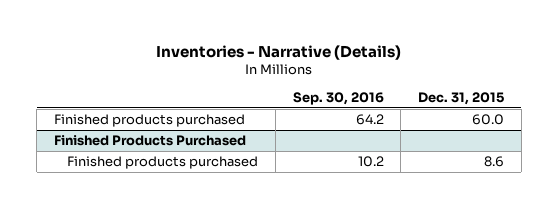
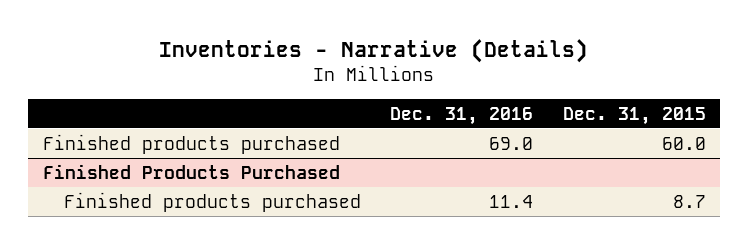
- | Sep. 30, 2016 | Dec. 31, 2015
+ | Dec. 31, 2016 | Dec. 31, 2015
@ Finished Products Purchased
- Finished products purchased | 10.2 | 8.6
+ Finished products purchased | 11.4 | 8.7

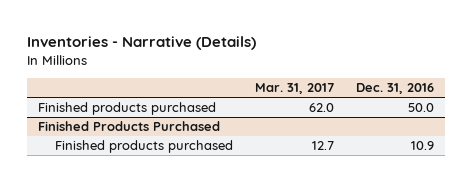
- | Dec. 31, 2016 | Dec. 31, 2015
+ | Mar. 31, 2017 | Dec. 31, 2016
- Finished products purchased | 69.0 | 60.0
+ Finished products purchased | 62.0 | 50.0
@ Finished Products Purchased
- Finished products purchased | 11.4 | 8.7
+ Finished products purchased | 12.7 | 10.9

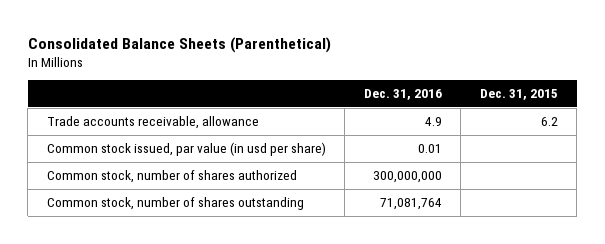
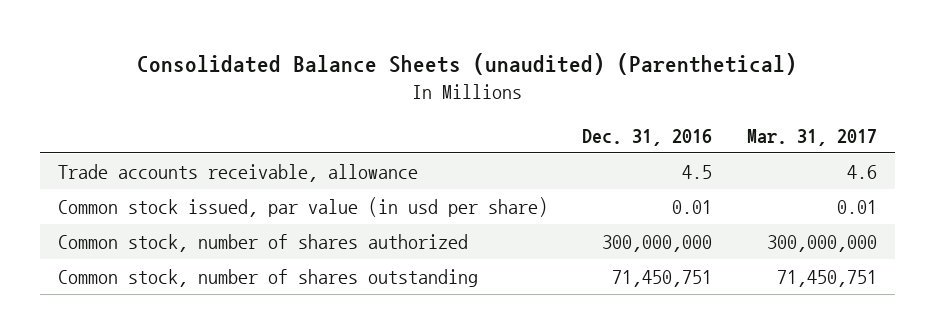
- Consolidated Balance Sheets (Parenthetical)
+ Consolidated Balance Sheets (unaudited) (Parenthetical)
- | Dec. 31, 2016 | Dec. 31, 2015
+ | Dec. 31, 2016 | Mar. 31, 2017
- Trade accounts receivable, allowance | 4.9 | 6.2
+ Trade accounts receivable, allowance | 4.5 | 4.6
- Common stock, number of shares outstanding | 71,081,764 |
+ Common stock, number of shares outstanding | 71,450,751 | 71,450,751

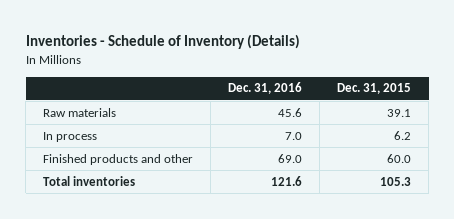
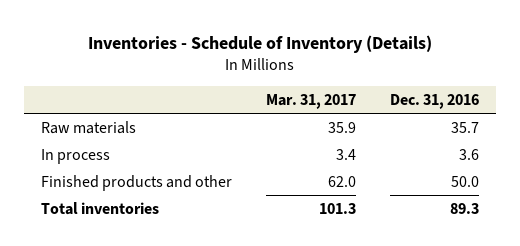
- | Dec. 31, 2016 | Dec. 31, 2015
+ | Mar. 31, 2017 | Dec. 31, 2016
- Raw materials | 45.6 | 39.1
- In process | 7.0 | 6.2
- Finished products and other | 69.0 | 60.0
- Total inventories | 121.6 | 105.3
+ Raw materials | 35.9 | 35.7
+ In process | 3.4 | 3.6
+ Finished products and other | 62.0 | 50.0
+ Total inventories | 101.3 | 89.3

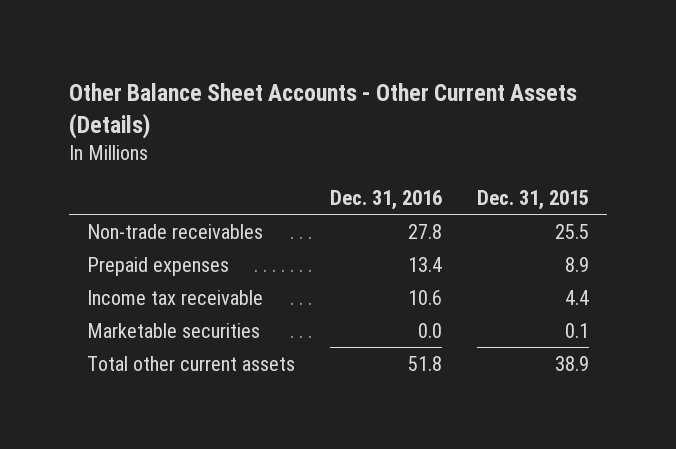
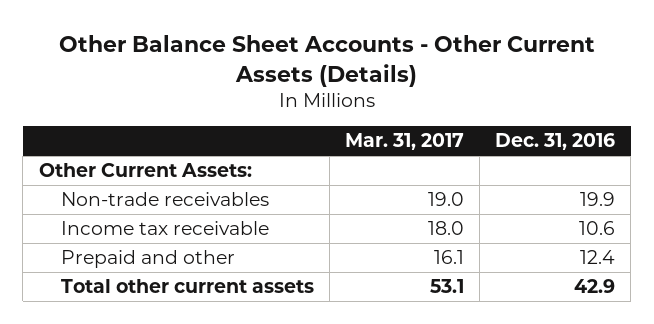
- | Dec. 31, 2016 | Dec. 31, 2015
+ | Mar. 31, 2017 | Dec. 31, 2016
- Non-trade receivables | 27.8 | 25.5
- Prepaid expenses | 13.4 | 8.9
+ Other Current Assets:
+ Non-trade receivables | 19.0 | 19.9
- Marketable securities | 0.0 | 0.1
- Total other current assets | 51.8 | 38.9
+ Prepaid and other | 16.1 | 12.4
+ Total other current assets | 53.1 | 42.9

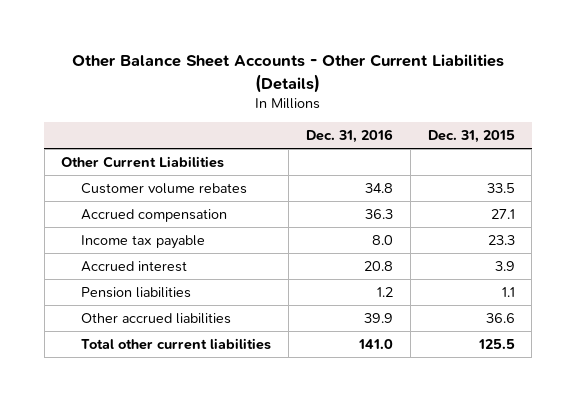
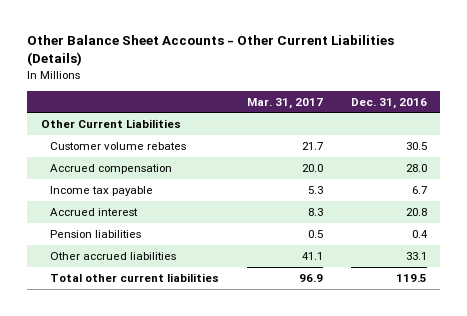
- | Dec. 31, 2016 | Dec. 31, 2015
+ | Mar. 31, 2017 | Dec. 31, 2016
- Customer volume rebates | 34.8 | 33.5
- Accrued compensation | 36.3 | 27.1
- Income tax payable | 8.0 | 23.3
+ Customer volume rebates | 21.7 | 30.5
+ Accrued compensation | 20.0 | 28.0
+ Income tax payable | 5.3 | 6.7
- Pension liabilities | 1.2 | 1.1
- Other accrued liabilities | 39.9 | 36.6
- Total other current liabilities | 141.0 | 125.5
+ Pension liabilities | 0.5 | 0.4
+ Other accrued liabilities | 41.1 | 33.1
+ Total other current liabilities | 96.9 | 119.5

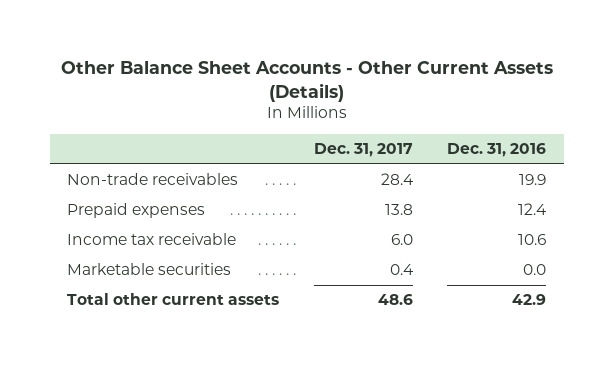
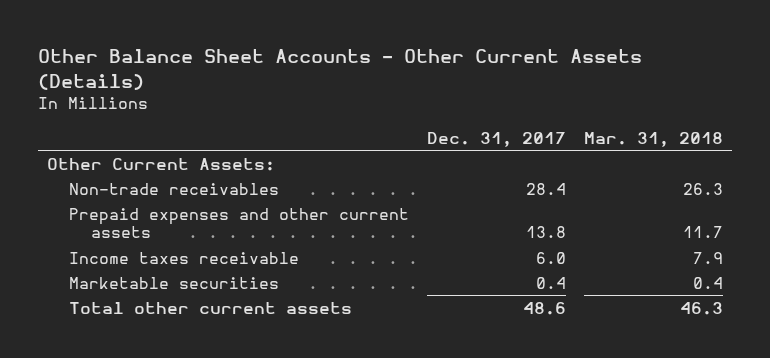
- | Dec. 31, 2017 | Dec. 31, 2016
+ | Dec. 31, 2017 | Mar. 31, 2018
+ Other Current Assets:
- Prepaid expenses | 13.8 | 12.4
- Income tax receivable | 6.0 | 10.6
+ Prepaid expenses and other current assets | 13.8 | 11.7
+ Income taxes receivable | 6.0 | 7.9

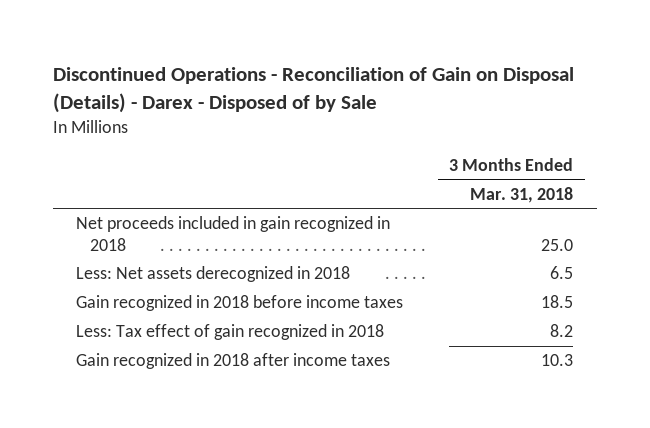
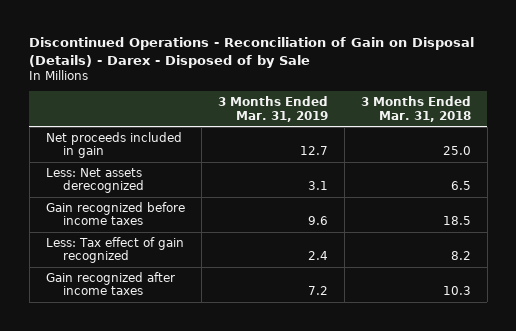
- | 3 Months Ended Mar. 31, 2018
+ | 3 Months Ended Mar. 31, 2019 | 3 Months Ended Mar. 31, 2018
- Net proceeds included in gain recognized in 2018 | 25.0
- Less: Net assets derecognized in 2018 | 6.5
- Gain recognized in 2018 before income taxes | 18.5
- Less: Tax effect of gain recognized in 2018 | 8.2
- Gain recognized in 2018 after income taxes | 10.3
+ Net proceeds included in gain | 12.7 | 25.0
+ Less: Net assets derecognized | 3.1 | 6.5
+ Gain recognized before income taxes | 9.6 | 18.5
+ Less: Tax effect of gain recognized | 2.4 | 8.2
+ Gain recognized after income taxes | 7.2 | 10.3

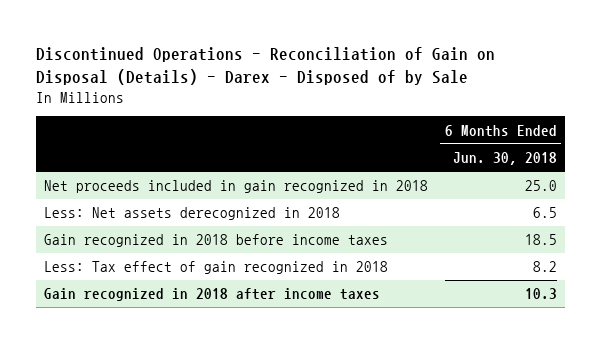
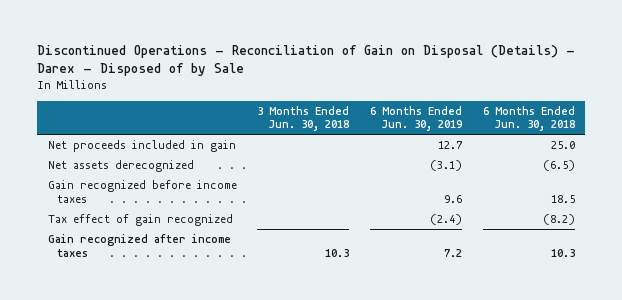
- | 6 Months Ended Jun. 30, 2018
+ | 3 Months Ended Jun. 30, 2018 | 6 Months Ended Jun. 30, 2019 | 6 Months Ended Jun. 30, 2018
- Net proceeds included in gain recognized in 2018 | 25.0
- Less: Net assets derecognized in 2018 | 6.5
- Gain recognized in 2018 before income taxes | 18.5
- Less: Tax effect of gain recognized in 2018 | 8.2
- Gain recognized in 2018 after income taxes | 10.3
+ Net proceeds included in gain | | 12.7 | 25.0
+ Net assets derecognized | | (3.1) | (6.5)
+ Gain recognized before income taxes | | 9.6 | 18.5
+ Tax effect of gain recognized | | (2.4) | (8.2)
+ Gain recognized after income taxes | 10.3 | 7.2 | 10.3

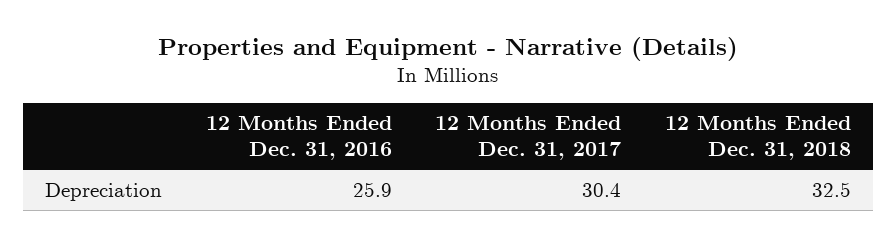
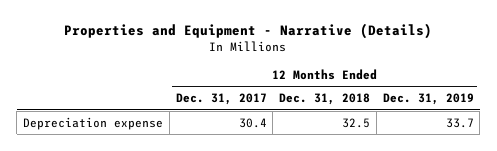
- | 12 Months Ended Dec. 31, 2016 | 12 Months Ended Dec. 31, 2017 | 12 Months Ended Dec. 31, 2018
+ | 12 Months Ended Dec. 31, 2017 | 12 Months Ended Dec. 31, 2018 | 12 Months Ended Dec. 31, 2019
- Depreciation | 25.9 | 30.4 | 32.5
+ Depreciation expense | 30.4 | 32.5 | 33.7

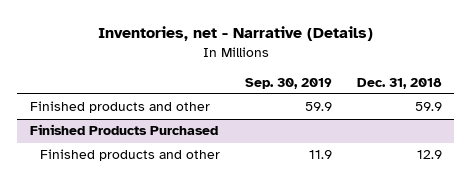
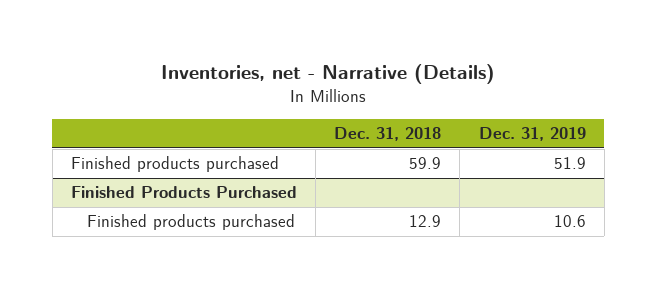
- | Sep. 30, 2019 | Dec. 31, 2018
+ | Dec. 31, 2018 | Dec. 31, 2019
- Finished products and other | 59.9 | 59.9
+ Finished products purchased | 59.9 | 51.9
@ Finished Products Purchased
- Finished products and other | 11.9 | 12.9
+ Finished products purchased | 12.9 | 10.6

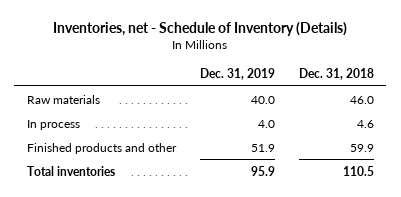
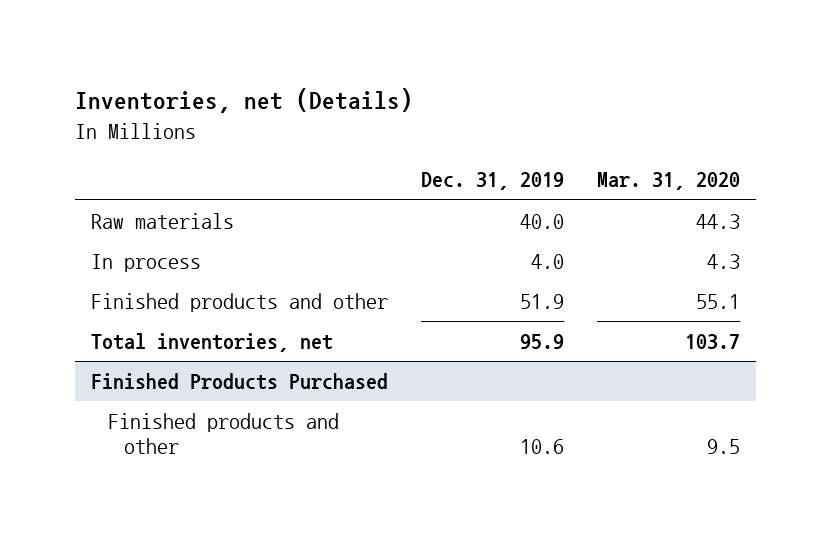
- Inventories, net - Schedule of Inventory (Details)
+ Inventories, net (Details)
- | Dec. 31, 2019 | Dec. 31, 2018
+ | Dec. 31, 2019 | Mar. 31, 2020
- Total inventories | 95.9 | 110.5
+ Total inventories, net | 95.9 | 103.7
+ Finished Products Purchased
+ Finished products and other | 10.6 | 9.5

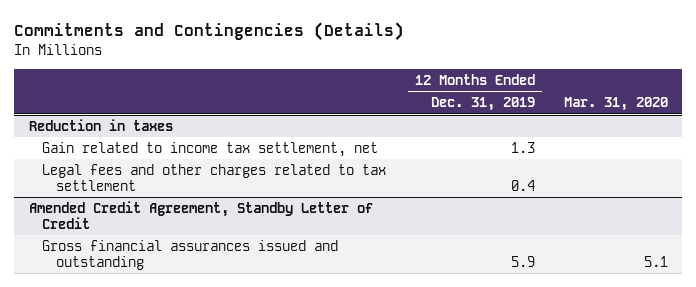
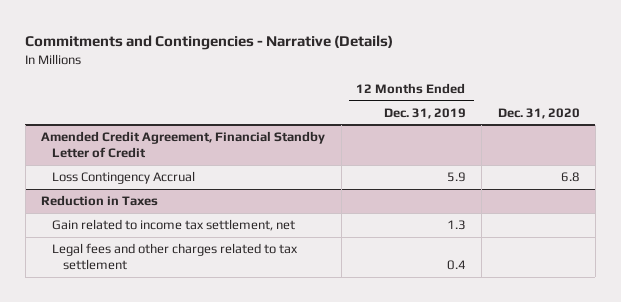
- Commitments and Contingencies (Details)
+ Commitments and Contingencies - Narrative (Details)
- | 12 Months Ended Dec. 31, 2019 | Mar. 31, 2020
+ | 12 Months Ended Dec. 31, 2019 | Dec. 31, 2020
- Reduction in taxes
+ Amended Credit Agreement, Financial Standby Letter of Credit
+ Loss Contingency Accrual | 5.9 | 6.8
+ Reduction in Taxes
- Amended Credit Agreement, Standby Letter of Credit
- Gross financial assurances issued and outstanding | 5.9 | 5.1

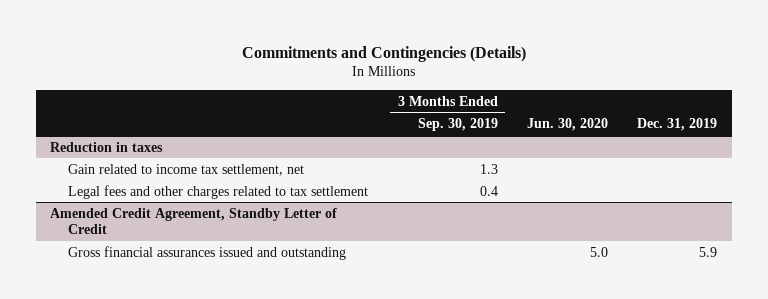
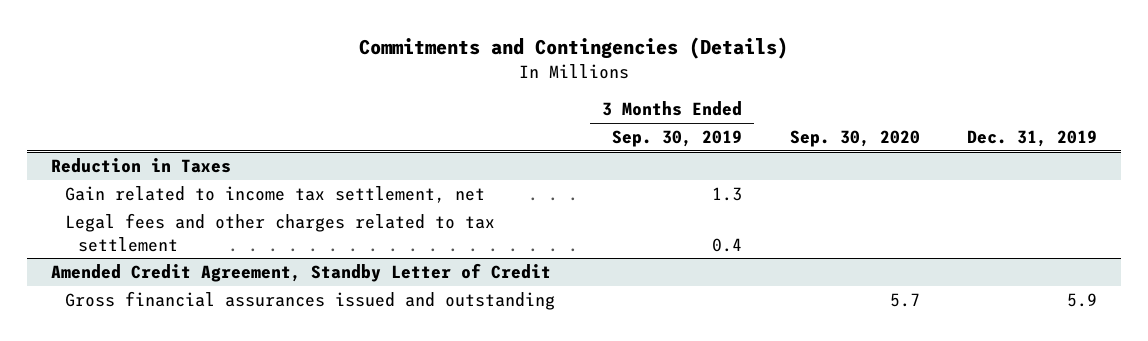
- | 3 Months Ended Sep. 30, 2019 | Jun. 30, 2020 | Dec. 31, 2019
+ | 3 Months Ended Sep. 30, 2019 | Sep. 30, 2020 | Dec. 31, 2019
- Reduction in taxes
+ Reduction in Taxes

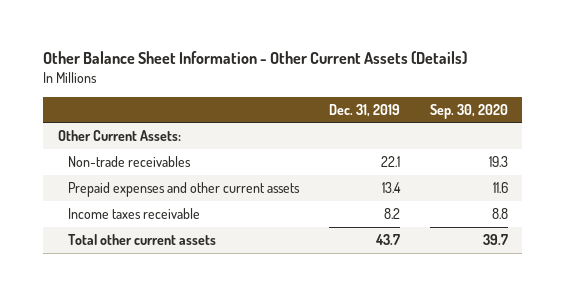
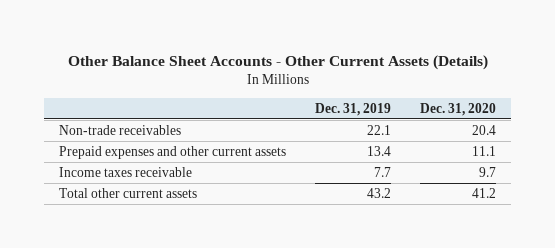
- Other Balance Sheet Information - Other Current Assets (Details)
+ Other Balance Sheet Accounts - Other Current Assets (Details)
- | Dec. 31, 2019 | Sep. 30, 2020
+ | Dec. 31, 2019 | Dec. 31, 2020
- Other Current Assets:
- Income taxes receivable | 8.2 | 8.8
- Total other current assets | 43.7 | 39.7
+ Income taxes receivable | 7.7 | 9.7
+ Total other current assets | 43.2 | 41.2

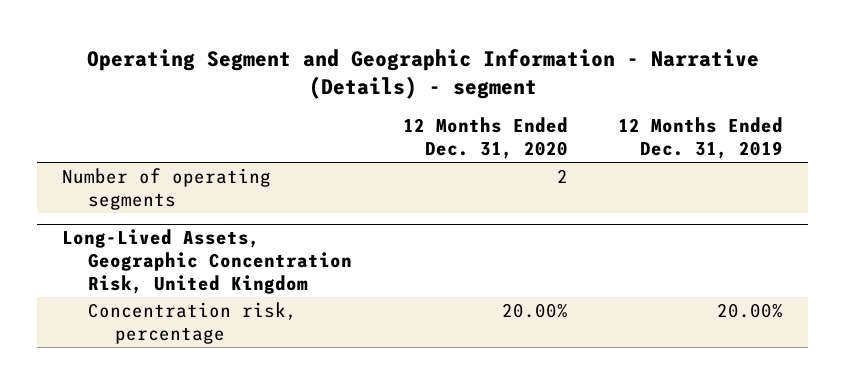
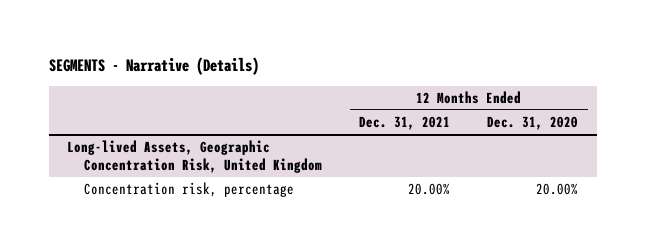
- Operating Segment and Geographic Information - Narrative (Details) - segment
+ SEGMENTS - Narrative (Details)
- | 12 Months Ended Dec. 31, 2020 | 12 Months Ended Dec. 31, 2019
+ | 12 Months Ended Dec. 31, 2021 | 12 Months Ended Dec. 31, 2020
- Number of operating segments | 2 |
- Long-Lived Assets, Geographic Concentration Risk, United Kingdom
+ Long-lived Assets, Geographic Concentration Risk, United Kingdom

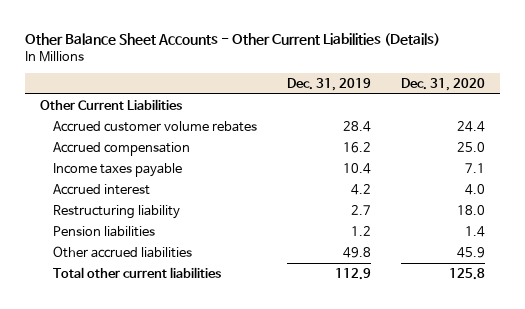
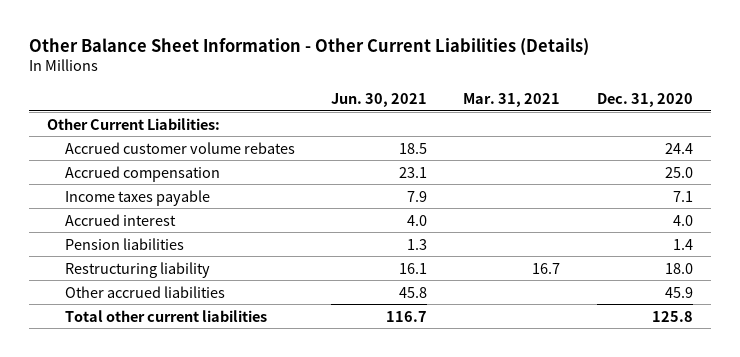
- Other Balance Sheet Accounts - Other Current Liabilities (Details)
+ Other Balance Sheet Information - Other Current Liabilities (Details)
- | Dec. 31, 2019 | Dec. 31, 2020
+ | Jun. 30, 2021 | Mar. 31, 2021 | Dec. 31, 2020
- Other Current Liabilities
+ Other Current Liabilities:
moved down: Restructuring liability | 16.1 | 16.7 | 18.0

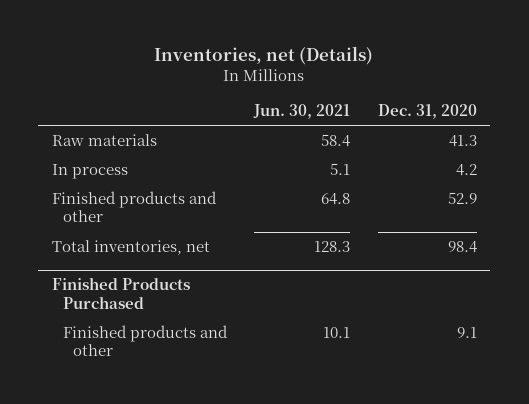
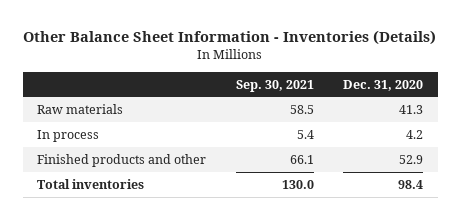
- Inventories, net (Details)
+ Other Balance Sheet Information - Inventories (Details)
- | Jun. 30, 2021 | Dec. 31, 2020
+ | Sep. 30, 2021 | Dec. 31, 2020
- Total inventories, net | 128.3 | 98.4
- Finished Products Purchased
- Finished products and other | 10.1 | 9.1
+ Total inventories | 130.0 | 98.4

